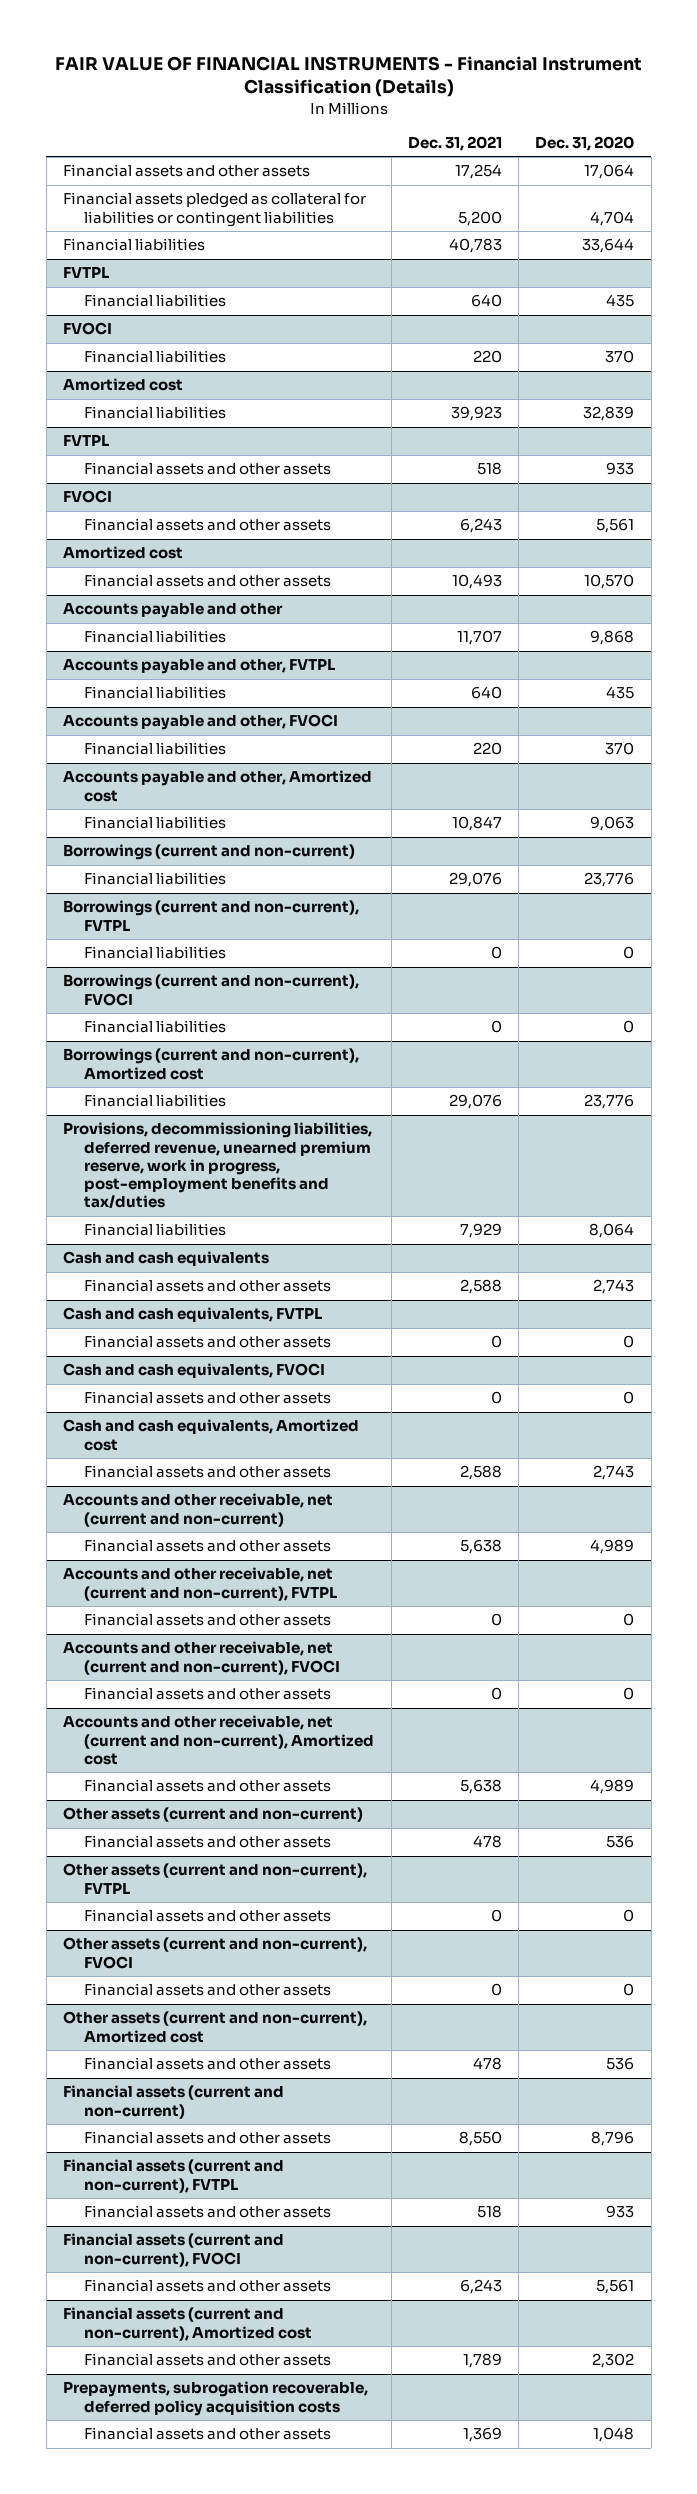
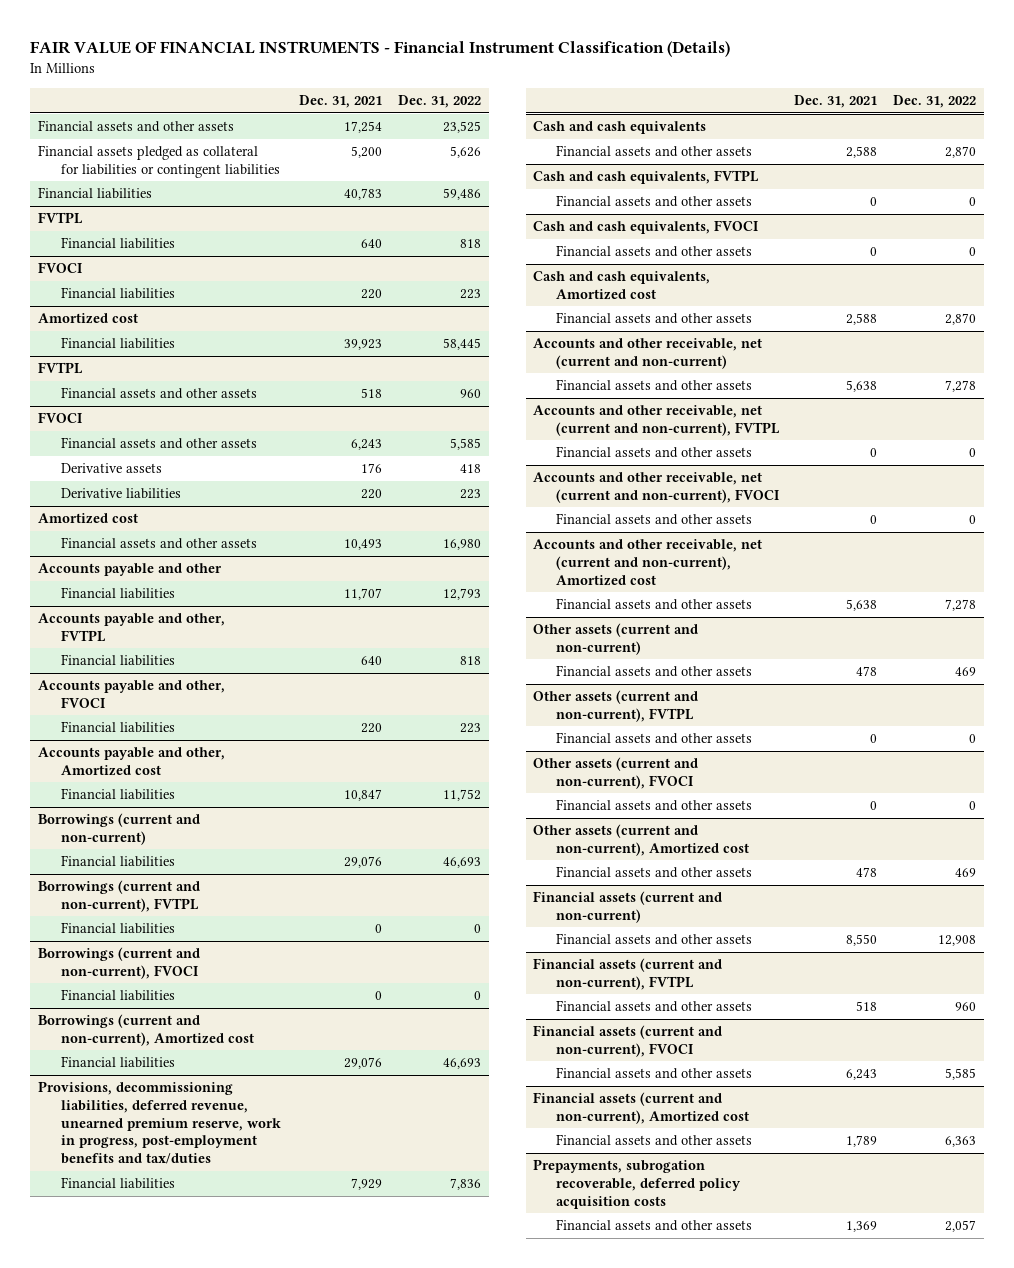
- | Dec. 31, 2021 | Dec. 31, 2020
+ | Dec. 31, 2021 | Dec. 31, 2022
@ FVOCI
+ Derivative assets | 176 | 418
+ Derivative liabilities | 220 | 223

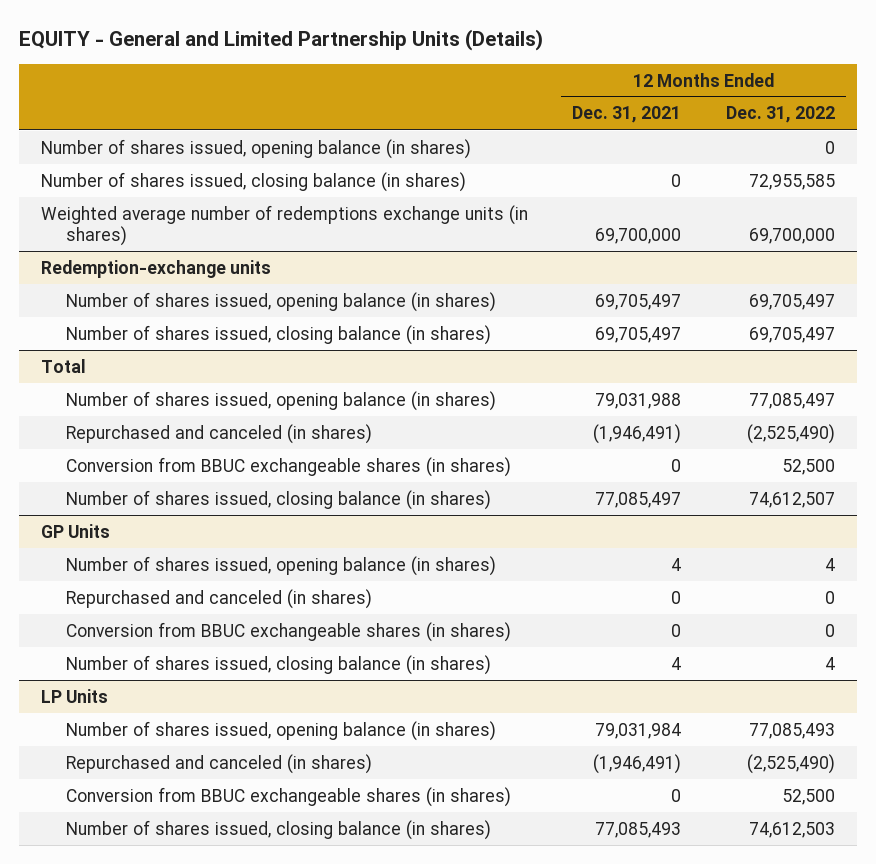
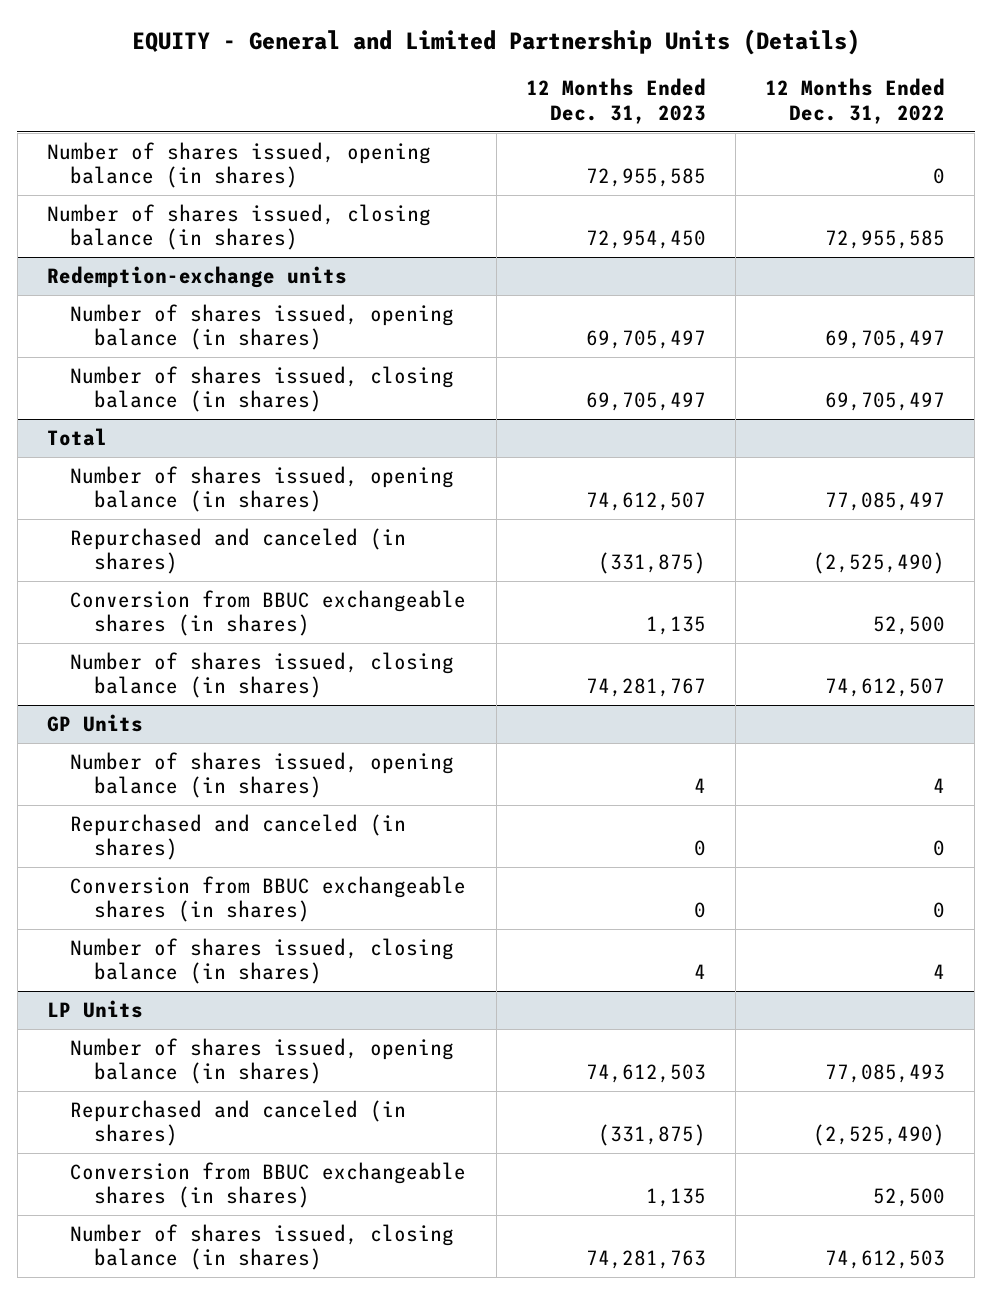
- | 12 Months Ended Dec. 31, 2021 | 12 Months Ended Dec. 31, 2022
+ | 12 Months Ended Dec. 31, 2023 | 12 Months Ended Dec. 31, 2022
- Weighted average number of redemptions exchange units (in shares) | 69,700,000 | 69,700,000

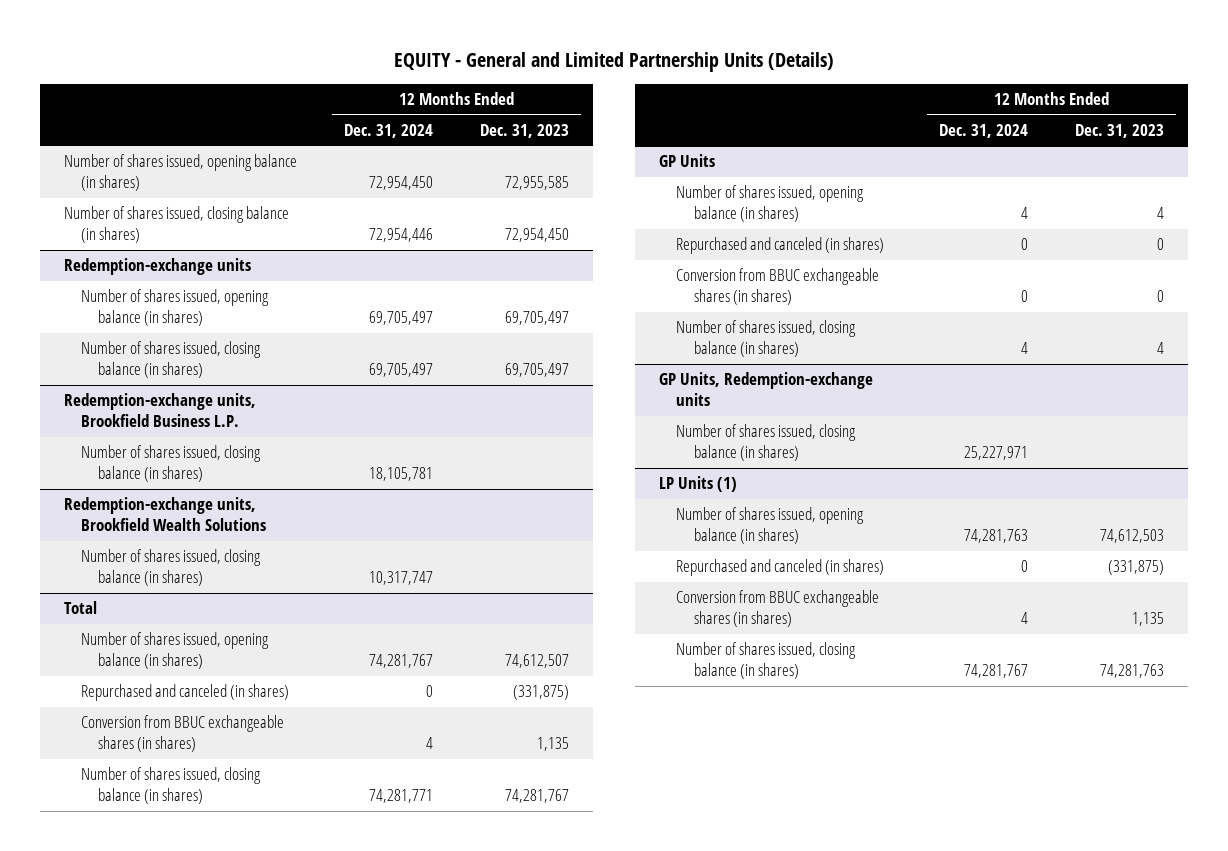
- | 12 Months Ended Dec. 31, 2023 | 12 Months Ended Dec. 31, 2022
+ | 12 Months Ended Dec. 31, 2024 | 12 Months Ended Dec. 31, 2023
+ Redemption-exchange units, Brookfield Business L.P.
+ Number of shares issued, closing balance (in shares) | 18,105,781 |
+ Redemption-exchange units, Brookfield Wealth Solutions
+ Number of shares issued, closing balance (in shares) | 10,317,747 |
- LP Units
+ GP Units, Redemption-exchange units
+ Number of shares issued, closing balance (in shares) | 25,227,971 |
+ LP Units (1)

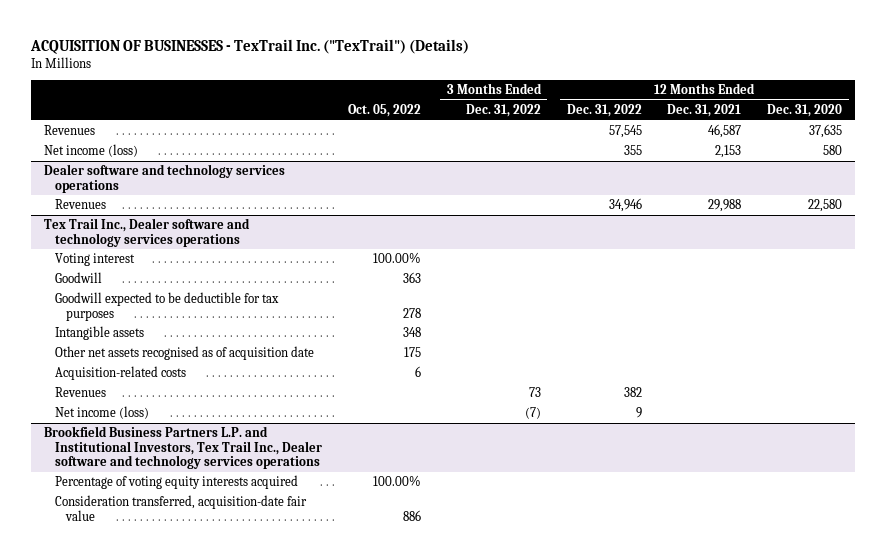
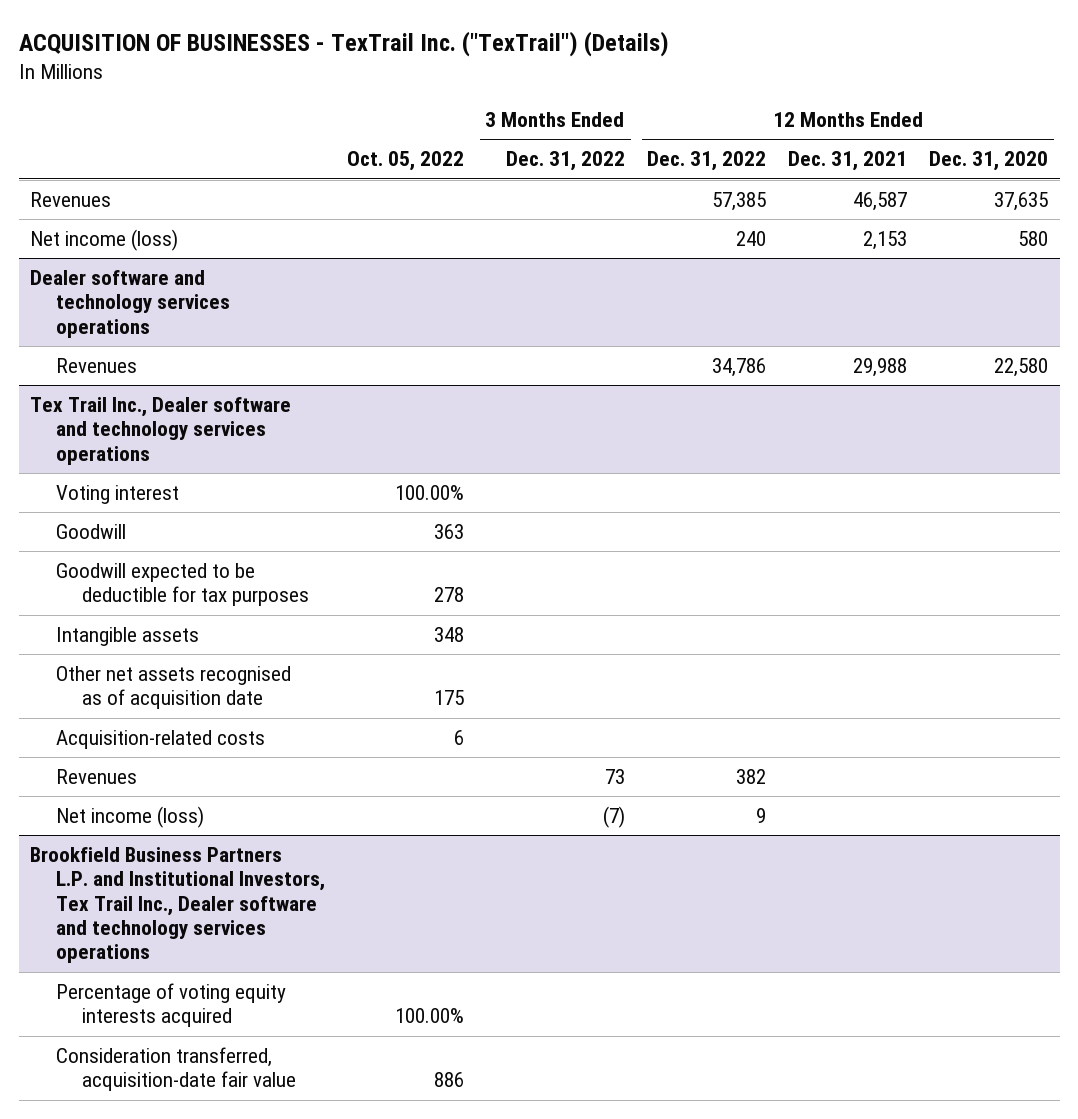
- Revenues | | | 57,545 | 46,587 | 37,635
- Net income (loss) | | | 355 | 2,153 | 580
+ Revenues | | | 57,385 | 46,587 | 37,635
+ Net income (loss) | | | 240 | 2,153 | 580
@ Dealer software and technology services operations
- Revenues | | | 34,946 | 29,988 | 22,580
+ Revenues | | | 34,786 | 29,988 | 22,580

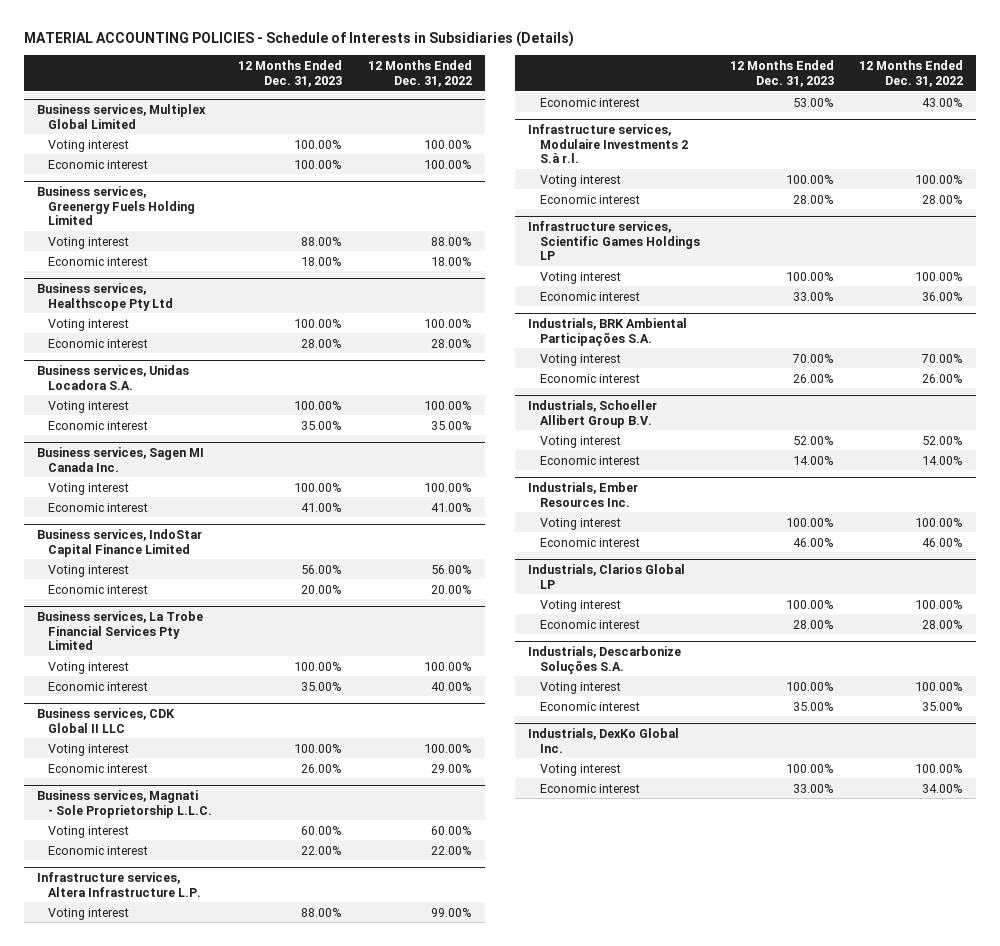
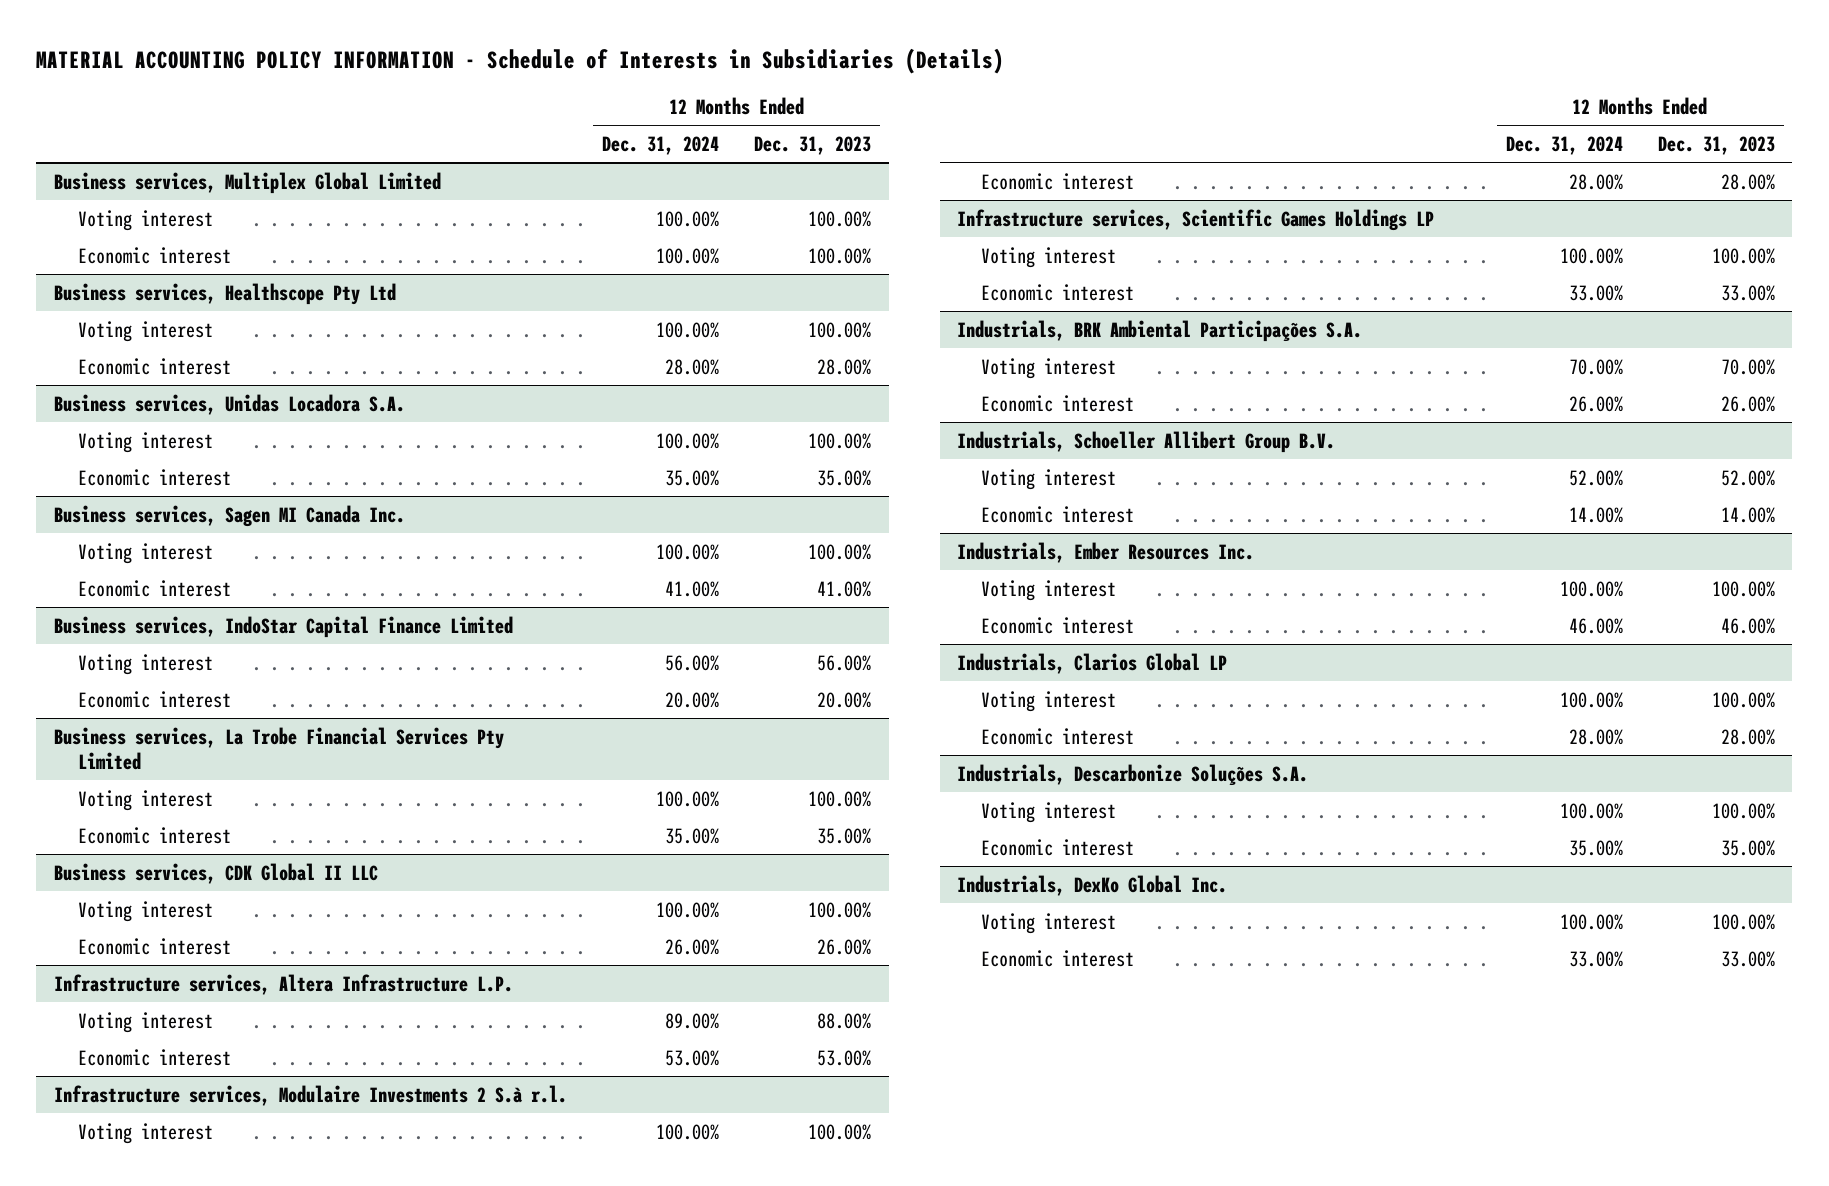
- MATERIAL ACCOUNTING POLICIES - Schedule of Interests in Subsidiaries (Details)
+ MATERIAL ACCOUNTING POLICY INFORMATION - Schedule of Interests in Subsidiaries (Details)
- | 12 Months Ended Dec. 31, 2023 | 12 Months Ended Dec. 31, 2022
+ | 12 Months Ended Dec. 31, 2024 | 12 Months Ended Dec. 31, 2023
- Business services, Greenergy Fuels Holding Limited
- Voting interest | 88.00% | 88.00%
- Economic interest | 18.00% | 18.00%
- Business services, Magnati - Sole Proprietorship L.L.C.
- Voting interest | 60.00% | 60.00%
- Economic interest | 22.00% | 22.00%

